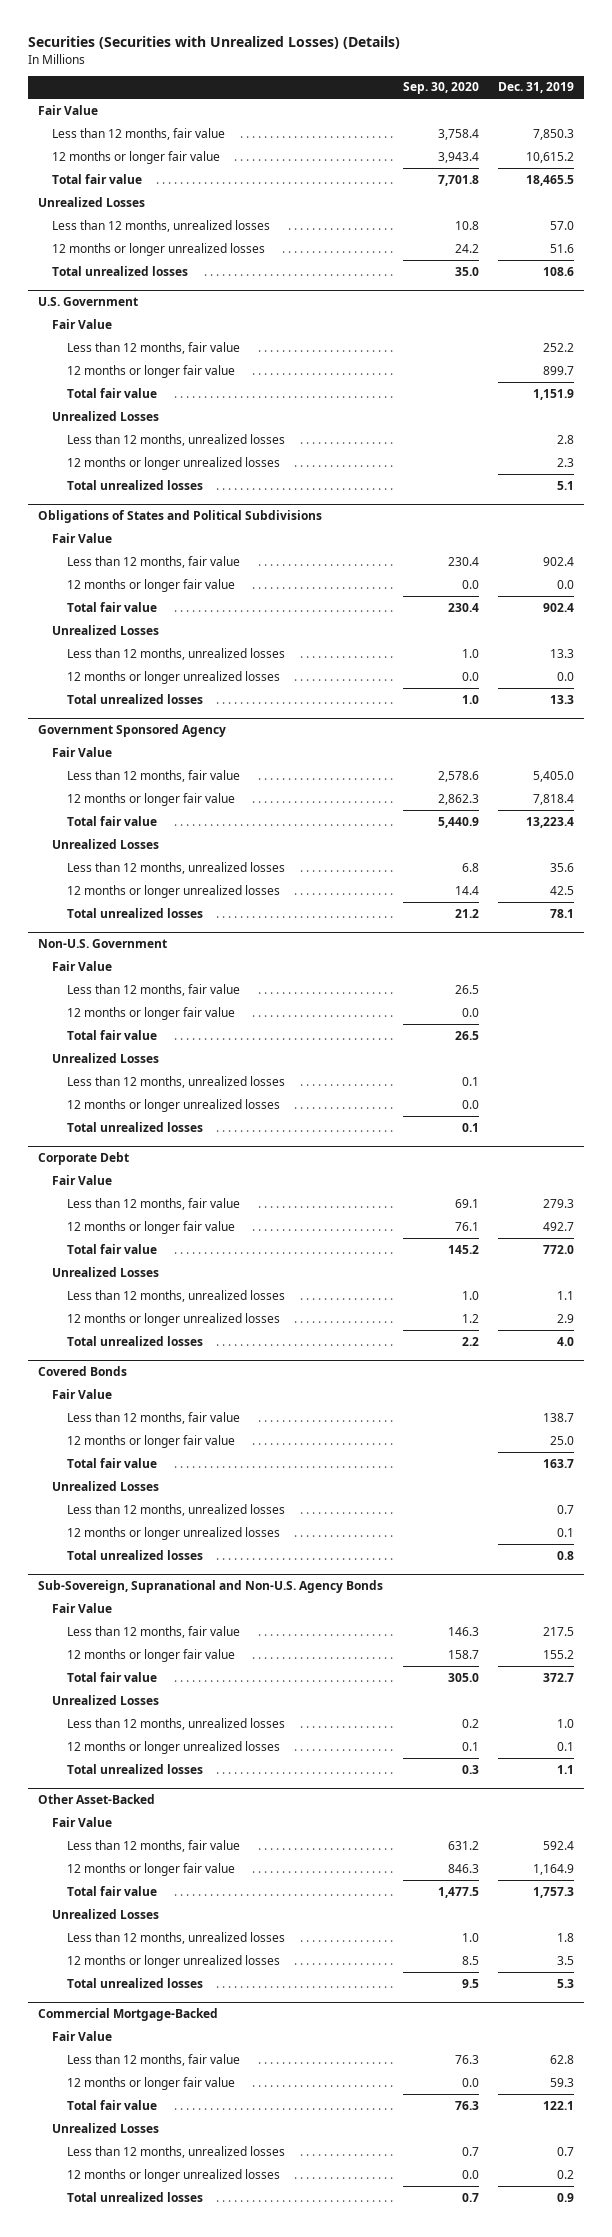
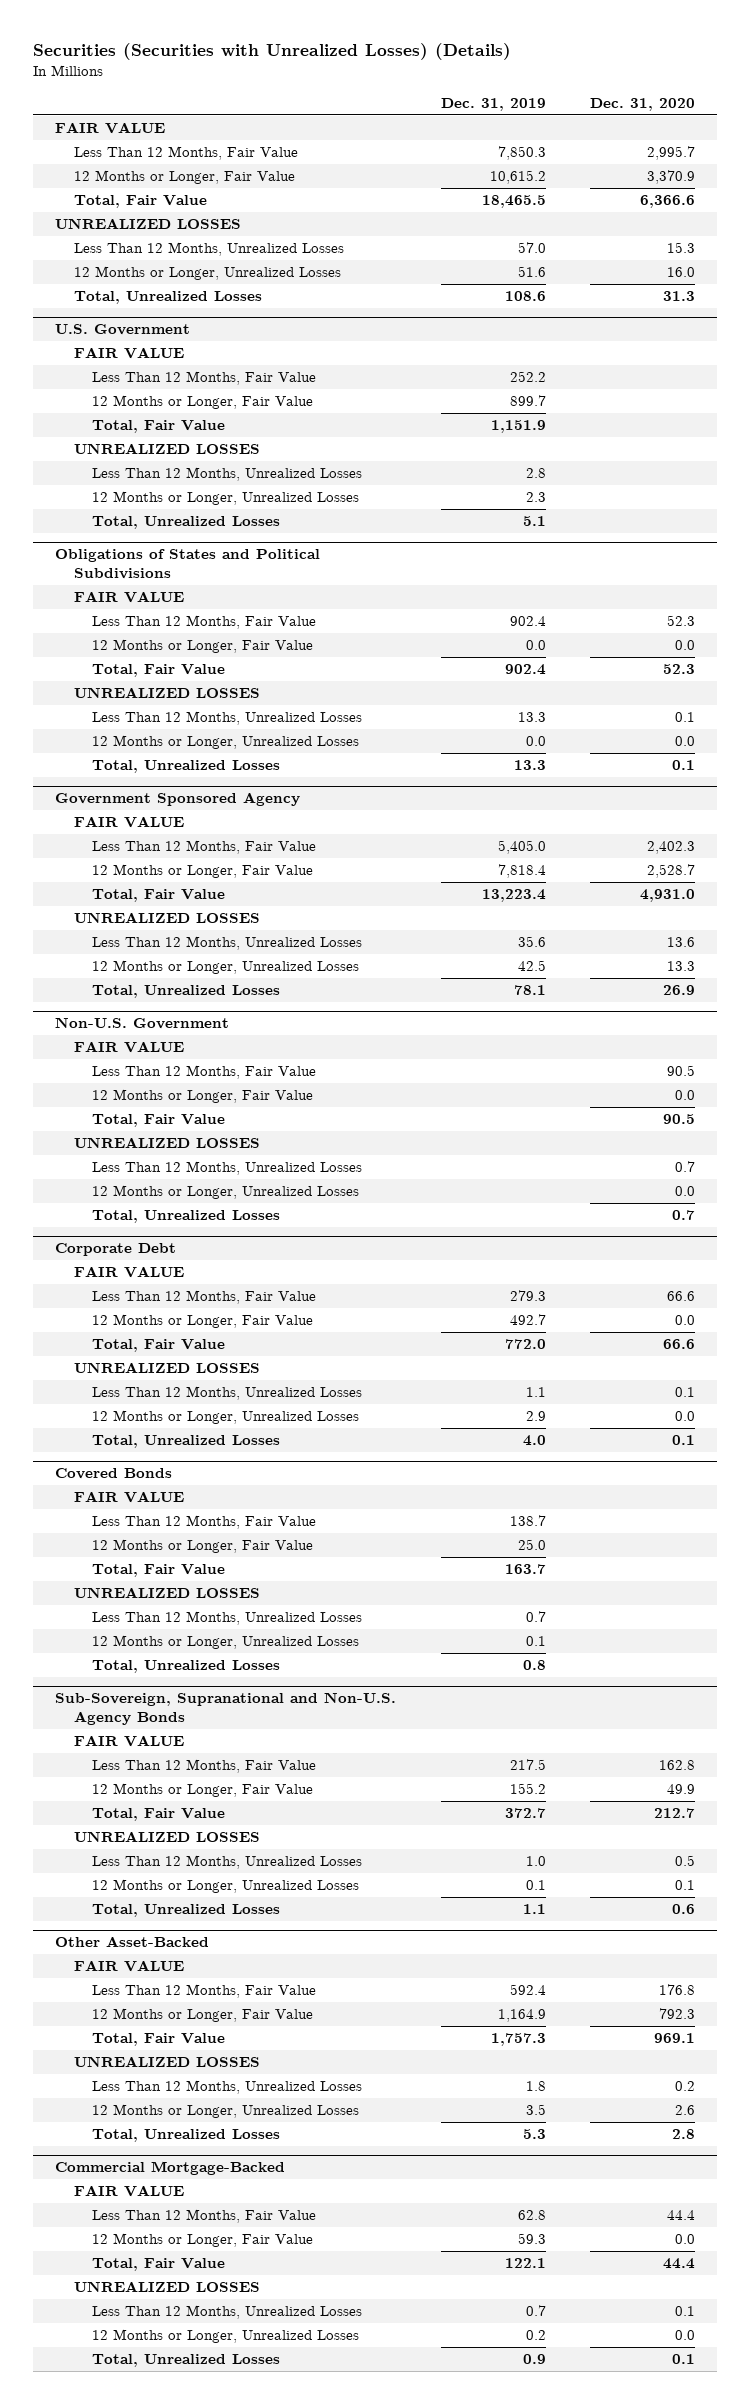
- | Sep. 30, 2020 | Dec. 31, 2019
+ | Dec. 31, 2019 | Dec. 31, 2020
- Fair Value
- Less than 12 months, fair value | 3,758.4 | 7,850.3
- 12 months or longer fair value | 3,943.4 | 10,615.2
- Total fair value | 7,701.8 | 18,465.5
- Unrealized Losses
- Less than 12 months, unrealized losses | 10.8 | 57.0
- 12 months or longer unrealized losses | 24.2 | 51.6
- Total unrealized losses | 35.0 | 108.6
+ FAIR VALUE
+ Less Than 12 Months, Fair Value | 7,850.3 | 2,995.7
+ 12 Months or Longer, Fair Value | 10,615.2 | 3,370.9
+ Total, Fair Value | 18,465.5 | 6,366.6
+ UNREALIZED LOSSES
+ Less Than 12 Months, Unrealized Losses | 57.0 | 15.3
+ 12 Months or Longer, Unrealized Losses | 51.6 | 16.0
+ Total, Unrealized Losses | 108.6 | 31.3
@ U.S. Government
- Fair Value
- Less than 12 months, fair value | | 252.2
- 12 months or longer fair value | | 899.7
- Total fair value | | 1,151.9
- Unrealized Losses
- Less than 12 months, unrealized losses | | 2.8
- 12 months or longer unrealized losses | | 2.3
- Total unrealized losses | | 5.1
+ FAIR VALUE
+ Less Than 12 Months, Fair Value | 252.2 |
+ 12 Months or Longer, Fair Value | 899.7 |
+ Total, Fair Value | 1,151.9 |
+ UNREALIZED LOSSES
+ Less Than 12 Months, Unrealized Losses | 2.8 |
+ 12 Months or Longer, Unrealized Losses | 2.3 |
+ Total, Unrealized Losses | 5.1 |
@ Obligations of States and Political Subdivisions
- Fair Value
- Less than 12 months, fair value | 230.4 | 902.4
- 12 months or longer fair value | 0.0 | 0.0
- Total fair value | 230.4 | 902.4
- Unrealized Losses
- Less than 12 months, unrealized losses | 1.0 | 13.3
- 12 months or longer unrealized losses | 0.0 | 0.0
- Total unrealized losses | 1.0 | 13.3
+ FAIR VALUE
+ Less Than 12 Months, Fair Value | 902.4 | 52.3
+ 12 Months or Longer, Fair Value | 0.0 | 0.0
+ Total, Fair Value | 902.4 | 52.3
+ UNREALIZED LOSSES
+ Less Than 12 Months, Unrealized Losses | 13.3 | 0.1
+ 12 Months or Longer, Unrealized Losses | 0.0 | 0.0
+ Total, Unrealized Losses | 13.3 | 0.1
@ Government Sponsored Agency
- Fair Value
- Less than 12 months, fair value | 2,578.6 | 5,405.0
- 12 months or longer fair value | 2,862.3 | 7,818.4
- Total fair value | 5,440.9 | 13,223.4
- Unrealized Losses
- Less than 12 months, unrealized losses | 6.8 | 35.6
- 12 months or longer unrealized losses | 14.4 | 42.5
- Total unrealized losses | 21.2 | 78.1
+ FAIR VALUE
+ Less Than 12 Months, Fair Value | 5,405.0 | 2,402.3
+ 12 Months or Longer, Fair Value | 7,818.4 | 2,528.7
+ Total, Fair Value | 13,223.4 | 4,931.0
+ UNREALIZED LOSSES
+ Less Than 12 Months, Unrealized Losses | 35.6 | 13.6
+ 12 Months or Longer, Unrealized Losses | 42.5 | 13.3
+ Total, Unrealized Losses | 78.1 | 26.9
@ Non-U.S. Government
- Fair Value
- Less than 12 months, fair value | 26.5 |
- 12 months or longer fair value | 0.0 |
- Total fair value | 26.5 |
- Unrealized Losses
- Less than 12 months, unrealized losses | 0.1 |
- 12 months or longer unrealized losses | 0.0 |
- Total unrealized losses | 0.1 |
+ FAIR VALUE
+ Less Than 12 Months, Fair Value | | 90.5
+ 12 Months or Longer, Fair Value | | 0.0
+ Total, Fair Value | | 90.5
+ UNREALIZED LOSSES
+ Less Than 12 Months, Unrealized Losses | | 0.7
+ 12 Months or Longer, Unrealized Losses | | 0.0
+ Total, Unrealized Losses | | 0.7
@ Corporate Debt
- Fair Value
- Less than 12 months, fair value | 69.1 | 279.3
- 12 months or longer fair value | 76.1 | 492.7
- Total fair value | 145.2 | 772.0
- Unrealized Losses
- Less than 12 months, unrealized losses | 1.0 | 1.1
- 12 months or longer unrealized losses | 1.2 | 2.9
- Total unrealized losses | 2.2 | 4.0
+ FAIR VALUE
+ Less Than 12 Months, Fair Value | 279.3 | 66.6
+ 12 Months or Longer, Fair Value | 492.7 | 0.0
+ Total, Fair Value | 772.0 | 66.6
+ UNREALIZED LOSSES
+ Less Than 12 Months, Unrealized Losses | 1.1 | 0.1
+ 12 Months or Longer, Unrealized Losses | 2.9 | 0.0
+ Total, Unrealized Losses | 4.0 | 0.1
@ Covered Bonds
- Fair Value
- Less than 12 months, fair value | | 138.7
- 12 months or longer fair value | | 25.0
- Total fair value | | 163.7
- Unrealized Losses
- Less than 12 months, unrealized losses | | 0.7
- 12 months or longer unrealized losses | | 0.1
- Total unrealized losses | | 0.8
+ FAIR VALUE
+ Less Than 12 Months, Fair Value | 138.7 |
+ 12 Months or Longer, Fair Value | 25.0 |
+ Total, Fair Value | 163.7 |
+ UNREALIZED LOSSES
+ Less Than 12 Months, Unrealized Losses | 0.7 |
+ 12 Months or Longer, Unrealized Losses | 0.1 |
+ Total, Unrealized Losses | 0.8 |
@ Sub-Sovereign, Supranational and Non-U.S. Agency Bonds
- Fair Value
- Less than 12 months, fair value | 146.3 | 217.5
- 12 months or longer fair value | 158.7 | 155.2
- Total fair value | 305.0 | 372.7
- Unrealized Losses
- Less than 12 months, unrealized losses | 0.2 | 1.0
- 12 months or longer unrealized losses | 0.1 | 0.1
- Total unrealized losses | 0.3 | 1.1
+ FAIR VALUE
+ Less Than 12 Months, Fair Value | 217.5 | 162.8
+ 12 Months or Longer, Fair Value | 155.2 | 49.9
+ Total, Fair Value | 372.7 | 212.7
+ UNREALIZED LOSSES
+ Less Than 12 Months, Unrealized Losses | 1.0 | 0.5
+ 12 Months or Longer, Unrealized Losses | 0.1 | 0.1
+ Total, Unrealized Losses | 1.1 | 0.6
@ Other Asset-Backed
- Fair Value
- Less than 12 months, fair value | 631.2 | 592.4
- 12 months or longer fair value | 846.3 | 1,164.9
- Total fair value | 1,477.5 | 1,757.3
- Unrealized Losses
- Less than 12 months, unrealized losses | 1.0 | 1.8
- 12 months or longer unrealized losses | 8.5 | 3.5
- Total unrealized losses | 9.5 | 5.3
+ FAIR VALUE
+ Less Than 12 Months, Fair Value | 592.4 | 176.8
+ 12 Months or Longer, Fair Value | 1,164.9 | 792.3
+ Total, Fair Value | 1,757.3 | 969.1
+ UNREALIZED LOSSES
+ Less Than 12 Months, Unrealized Losses | 1.8 | 0.2
+ 12 Months or Longer, Unrealized Losses | 3.5 | 2.6
+ Total, Unrealized Losses | 5.3 | 2.8
@ Commercial Mortgage-Backed
- Fair Value
- Less than 12 months, fair value | 76.3 | 62.8
- 12 months or longer fair value | 0.0 | 59.3
- Total fair value | 76.3 | 122.1
- Unrealized Losses
- Less than 12 months, unrealized losses | 0.7 | 0.7
- 12 months or longer unrealized losses | 0.0 | 0.2
- Total unrealized losses | 0.7 | 0.9
+ FAIR VALUE
+ Less Than 12 Months, Fair Value | 62.8 | 44.4
+ 12 Months or Longer, Fair Value | 59.3 | 0.0
+ Total, Fair Value | 122.1 | 44.4
+ UNREALIZED LOSSES
+ Less Than 12 Months, Unrealized Losses | 0.7 | 0.1
+ 12 Months or Longer, Unrealized Losses | 0.2 | 0.0
+ Total, Unrealized Losses | 0.9 | 0.1

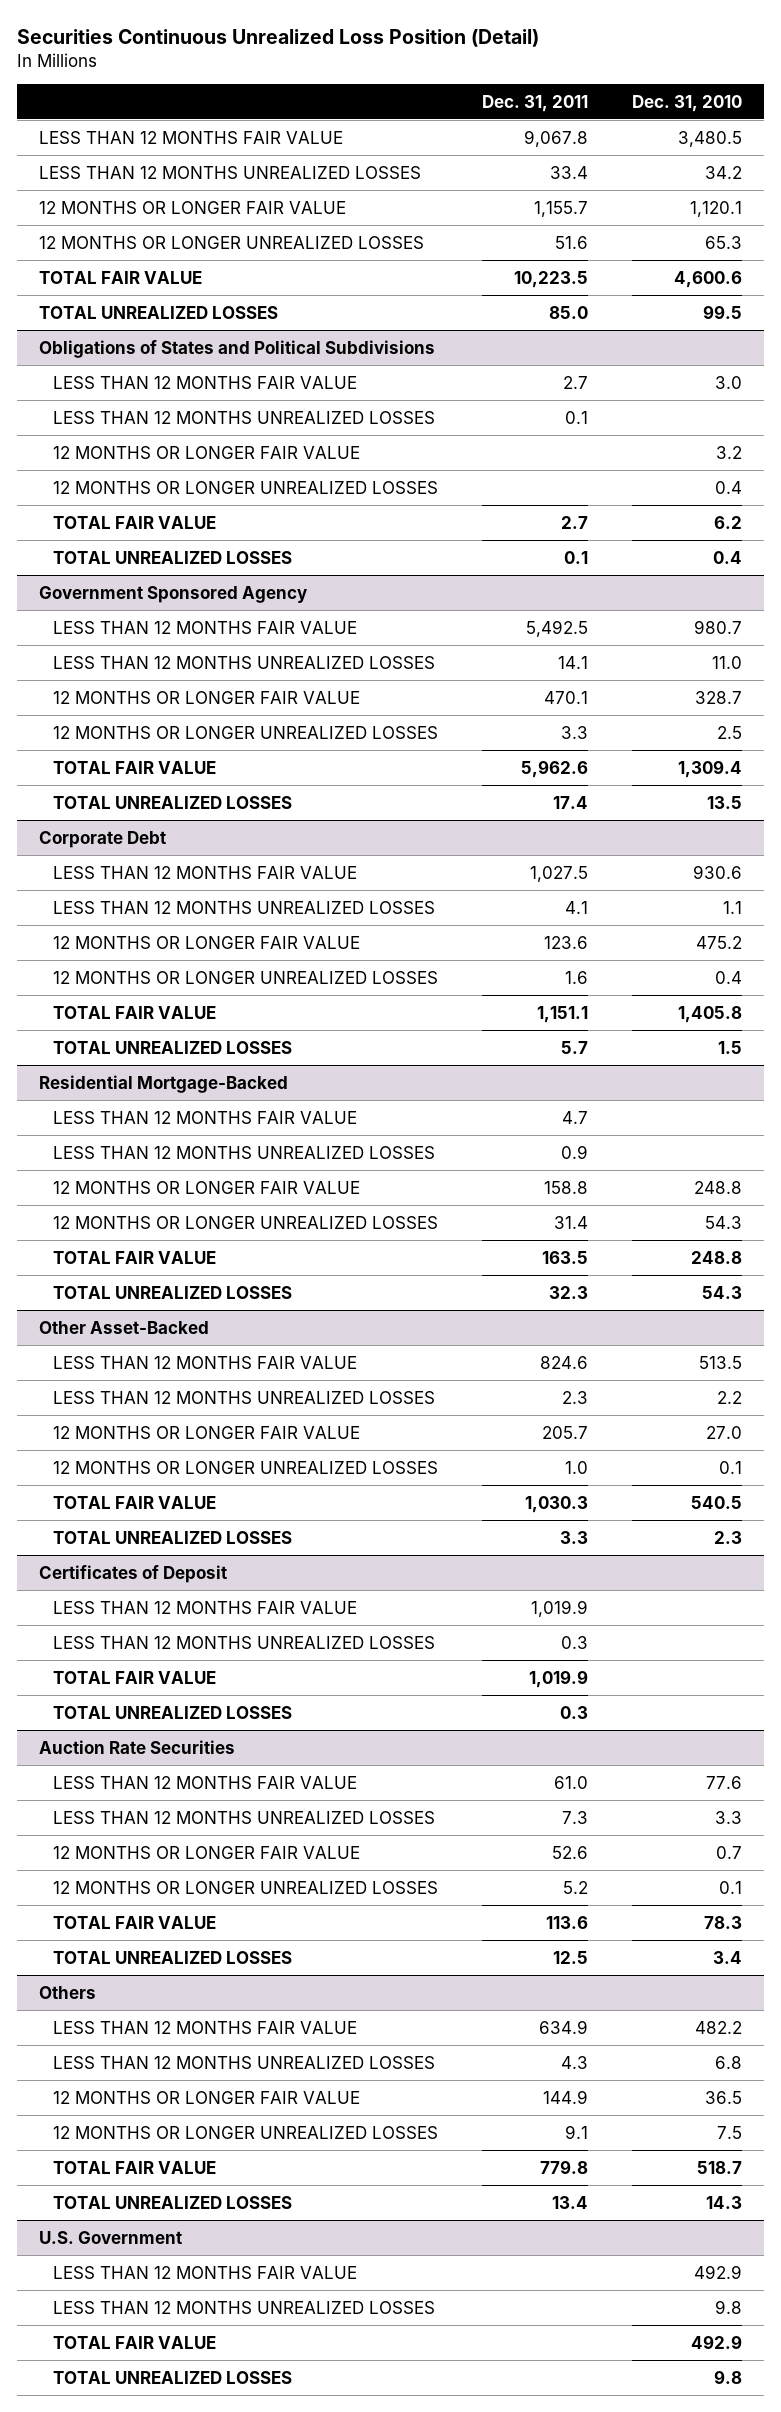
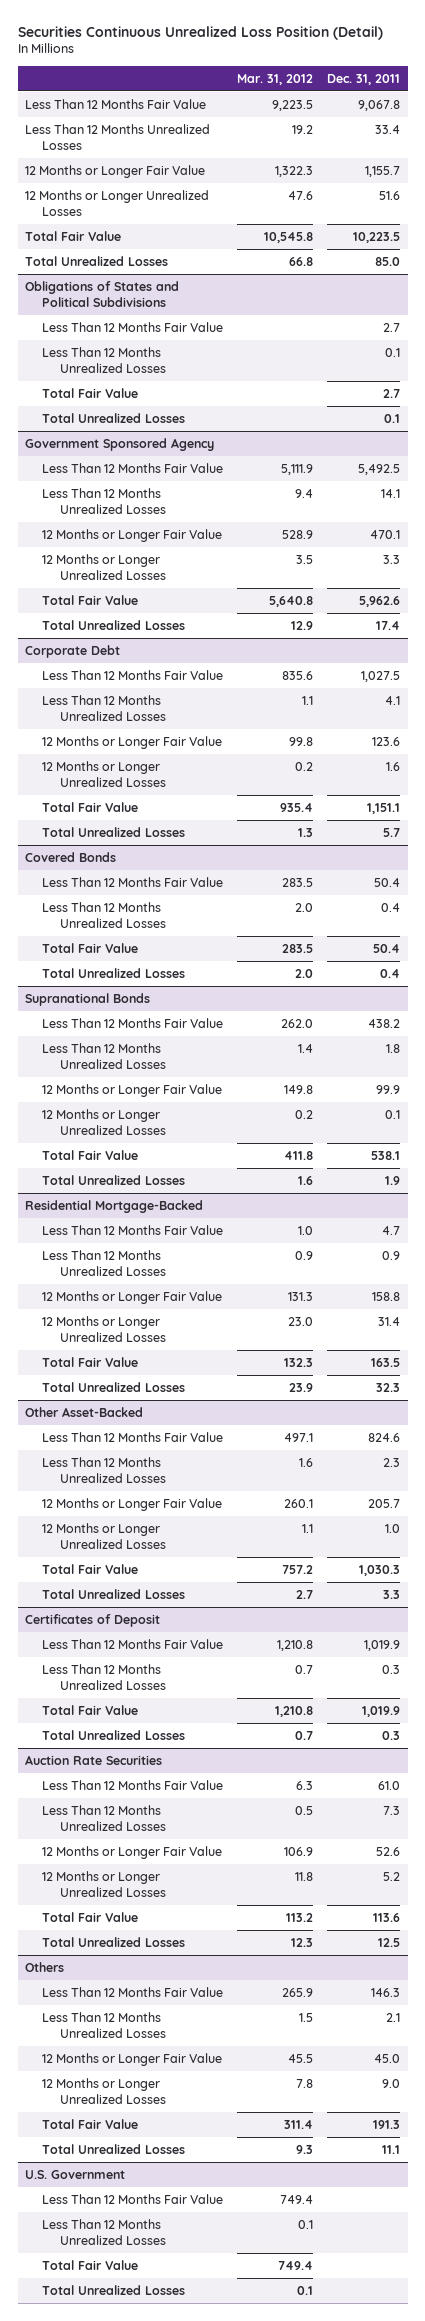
- | Dec. 31, 2011 | Dec. 31, 2010
+ | Mar. 31, 2012 | Dec. 31, 2011
- LESS THAN 12 MONTHS FAIR VALUE | 9,067.8 | 3,480.5
- LESS THAN 12 MONTHS UNREALIZED LOSSES | 33.4 | 34.2
- 12 MONTHS OR LONGER FAIR VALUE | 1,155.7 | 1,120.1
- 12 MONTHS OR LONGER UNREALIZED LOSSES | 51.6 | 65.3
- TOTAL FAIR VALUE | 10,223.5 | 4,600.6
- TOTAL UNREALIZED LOSSES | 85.0 | 99.5
+ Less Than 12 Months Fair Value | 9,223.5 | 9,067.8
+ Less Than 12 Months Unrealized Losses | 19.2 | 33.4
+ 12 Months or Longer Fair Value | 1,322.3 | 1,155.7
+ 12 Months or Longer Unrealized Losses | 47.6 | 51.6
+ Total Fair Value | 10,545.8 | 10,223.5
+ Total Unrealized Losses | 66.8 | 85.0
@ Obligations of States and Political Subdivisions
- LESS THAN 12 MONTHS FAIR VALUE | 2.7 | 3.0
- LESS THAN 12 MONTHS UNREALIZED LOSSES | 0.1 |
- 12 MONTHS OR LONGER FAIR VALUE | | 3.2
- 12 MONTHS OR LONGER UNREALIZED LOSSES | | 0.4
- TOTAL FAIR VALUE | 2.7 | 6.2
- TOTAL UNREALIZED LOSSES | 0.1 | 0.4
+ Less Than 12 Months Fair Value | | 2.7
+ Less Than 12 Months Unrealized Losses | | 0.1
+ Total Fair Value | | 2.7
+ Total Unrealized Losses | | 0.1
@ Government Sponsored Agency
- LESS THAN 12 MONTHS FAIR VALUE | 5,492.5 | 980.7
- LESS THAN 12 MONTHS UNREALIZED LOSSES | 14.1 | 11.0
- 12 MONTHS OR LONGER FAIR VALUE | 470.1 | 328.7
- 12 MONTHS OR LONGER UNREALIZED LOSSES | 3.3 | 2.5
- TOTAL FAIR VALUE | 5,962.6 | 1,309.4
- TOTAL UNREALIZED LOSSES | 17.4 | 13.5
+ Less Than 12 Months Fair Value | 5,111.9 | 5,492.5
+ Less Than 12 Months Unrealized Losses | 9.4 | 14.1
+ 12 Months or Longer Fair Value | 528.9 | 470.1
+ 12 Months or Longer Unrealized Losses | 3.5 | 3.3
+ Total Fair Value | 5,640.8 | 5,962.6
+ Total Unrealized Losses | 12.9 | 17.4
@ Corporate Debt
- LESS THAN 12 MONTHS FAIR VALUE | 1,027.5 | 930.6
- LESS THAN 12 MONTHS UNREALIZED LOSSES | 4.1 | 1.1
- 12 MONTHS OR LONGER FAIR VALUE | 123.6 | 475.2
- 12 MONTHS OR LONGER UNREALIZED LOSSES | 1.6 | 0.4
- TOTAL FAIR VALUE | 1,151.1 | 1,405.8
- TOTAL UNREALIZED LOSSES | 5.7 | 1.5
+ Less Than 12 Months Fair Value | 835.6 | 1,027.5
+ Less Than 12 Months Unrealized Losses | 1.1 | 4.1
+ 12 Months or Longer Fair Value | 99.8 | 123.6
+ 12 Months or Longer Unrealized Losses | 0.2 | 1.6
+ Total Fair Value | 935.4 | 1,151.1
+ Total Unrealized Losses | 1.3 | 5.7
+ Covered Bonds
+ Less Than 12 Months Fair Value | 283.5 | 50.4
+ Less Than 12 Months Unrealized Losses | 2.0 | 0.4
+ Total Fair Value | 283.5 | 50.4
+ Total Unrealized Losses | 2.0 | 0.4
+ Supranational Bonds
+ Less Than 12 Months Fair Value | 262.0 | 438.2
+ Less Than 12 Months Unrealized Losses | 1.4 | 1.8
+ 12 Months or Longer Fair Value | 149.8 | 99.9
+ 12 Months or Longer Unrealized Losses | 0.2 | 0.1
+ Total Fair Value | 411.8 | 538.1
+ Total Unrealized Losses | 1.6 | 1.9
@ Residential Mortgage-Backed
- LESS THAN 12 MONTHS FAIR VALUE | 4.7 |
- LESS THAN 12 MONTHS UNREALIZED LOSSES | 0.9 |
- 12 MONTHS OR LONGER FAIR VALUE | 158.8 | 248.8
- 12 MONTHS OR LONGER UNREALIZED LOSSES | 31.4 | 54.3
- TOTAL FAIR VALUE | 163.5 | 248.8
- TOTAL UNREALIZED LOSSES | 32.3 | 54.3
+ Less Than 12 Months Fair Value | 1.0 | 4.7
+ Less Than 12 Months Unrealized Losses | 0.9 | 0.9
+ 12 Months or Longer Fair Value | 131.3 | 158.8
+ 12 Months or Longer Unrealized Losses | 23.0 | 31.4
+ Total Fair Value | 132.3 | 163.5
+ Total Unrealized Losses | 23.9 | 32.3
@ Other Asset-Backed
- LESS THAN 12 MONTHS FAIR VALUE | 824.6 | 513.5
- LESS THAN 12 MONTHS UNREALIZED LOSSES | 2.3 | 2.2
- 12 MONTHS OR LONGER FAIR VALUE | 205.7 | 27.0
- 12 MONTHS OR LONGER UNREALIZED LOSSES | 1.0 | 0.1
- TOTAL FAIR VALUE | 1,030.3 | 540.5
- TOTAL UNREALIZED LOSSES | 3.3 | 2.3
+ Less Than 12 Months Fair Value | 497.1 | 824.6
+ Less Than 12 Months Unrealized Losses | 1.6 | 2.3
+ 12 Months or Longer Fair Value | 260.1 | 205.7
+ 12 Months or Longer Unrealized Losses | 1.1 | 1.0
+ Total Fair Value | 757.2 | 1,030.3
+ Total Unrealized Losses | 2.7 | 3.3
@ Certificates of Deposit
- LESS THAN 12 MONTHS FAIR VALUE | 1,019.9 |
- LESS THAN 12 MONTHS UNREALIZED LOSSES | 0.3 |
- TOTAL FAIR VALUE | 1,019.9 |
- TOTAL UNREALIZED LOSSES | 0.3 |
+ Less Than 12 Months Fair Value | 1,210.8 | 1,019.9
+ Less Than 12 Months Unrealized Losses | 0.7 | 0.3
+ Total Fair Value | 1,210.8 | 1,019.9
+ Total Unrealized Losses | 0.7 | 0.3
@ Auction Rate Securities
- LESS THAN 12 MONTHS FAIR VALUE | 61.0 | 77.6
- LESS THAN 12 MONTHS UNREALIZED LOSSES | 7.3 | 3.3
- 12 MONTHS OR LONGER FAIR VALUE | 52.6 | 0.7
- 12 MONTHS OR LONGER UNREALIZED LOSSES | 5.2 | 0.1
- TOTAL FAIR VALUE | 113.6 | 78.3
- TOTAL UNREALIZED LOSSES | 12.5 | 3.4
+ Less Than 12 Months Fair Value | 6.3 | 61.0
+ Less Than 12 Months Unrealized Losses | 0.5 | 7.3
+ 12 Months or Longer Fair Value | 106.9 | 52.6
+ 12 Months or Longer Unrealized Losses | 11.8 | 5.2
+ Total Fair Value | 113.2 | 113.6
+ Total Unrealized Losses | 12.3 | 12.5
@ Others
- LESS THAN 12 MONTHS FAIR VALUE | 634.9 | 482.2
- LESS THAN 12 MONTHS UNREALIZED LOSSES | 4.3 | 6.8
- 12 MONTHS OR LONGER FAIR VALUE | 144.9 | 36.5
- 12 MONTHS OR LONGER UNREALIZED LOSSES | 9.1 | 7.5
- TOTAL FAIR VALUE | 779.8 | 518.7
- TOTAL UNREALIZED LOSSES | 13.4 | 14.3
+ Less Than 12 Months Fair Value | 265.9 | 146.3
+ Less Than 12 Months Unrealized Losses | 1.5 | 2.1
+ 12 Months or Longer Fair Value | 45.5 | 45.0
+ 12 Months or Longer Unrealized Losses | 7.8 | 9.0
+ Total Fair Value | 311.4 | 191.3
+ Total Unrealized Losses | 9.3 | 11.1
@ U.S. Government
- LESS THAN 12 MONTHS FAIR VALUE | | 492.9
- LESS THAN 12 MONTHS UNREALIZED LOSSES | | 9.8
- TOTAL FAIR VALUE | | 492.9
- TOTAL UNREALIZED LOSSES | | 9.8
+ Less Than 12 Months Fair Value | 749.4 |
+ Less Than 12 Months Unrealized Losses | 0.1 |
+ Total Fair Value | 749.4 |
+ Total Unrealized Losses | 0.1 |

